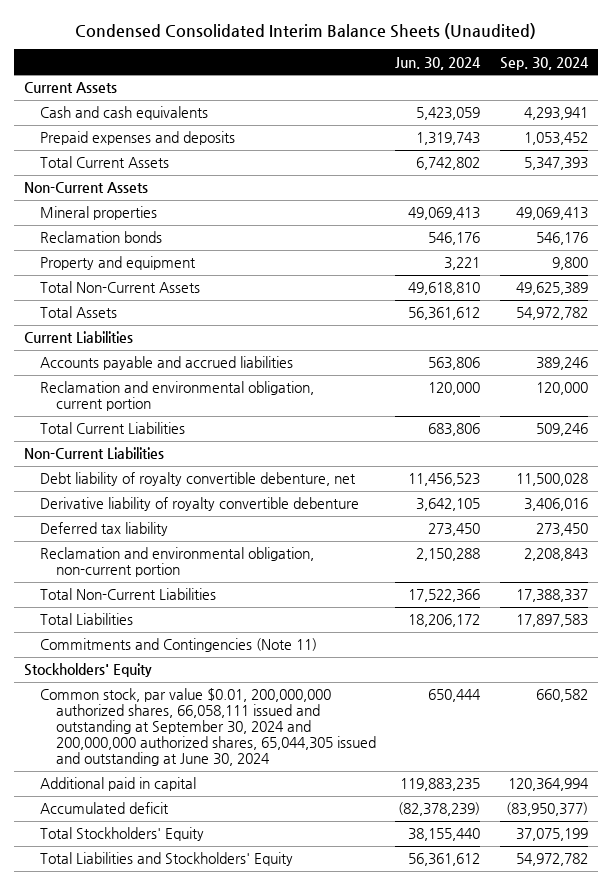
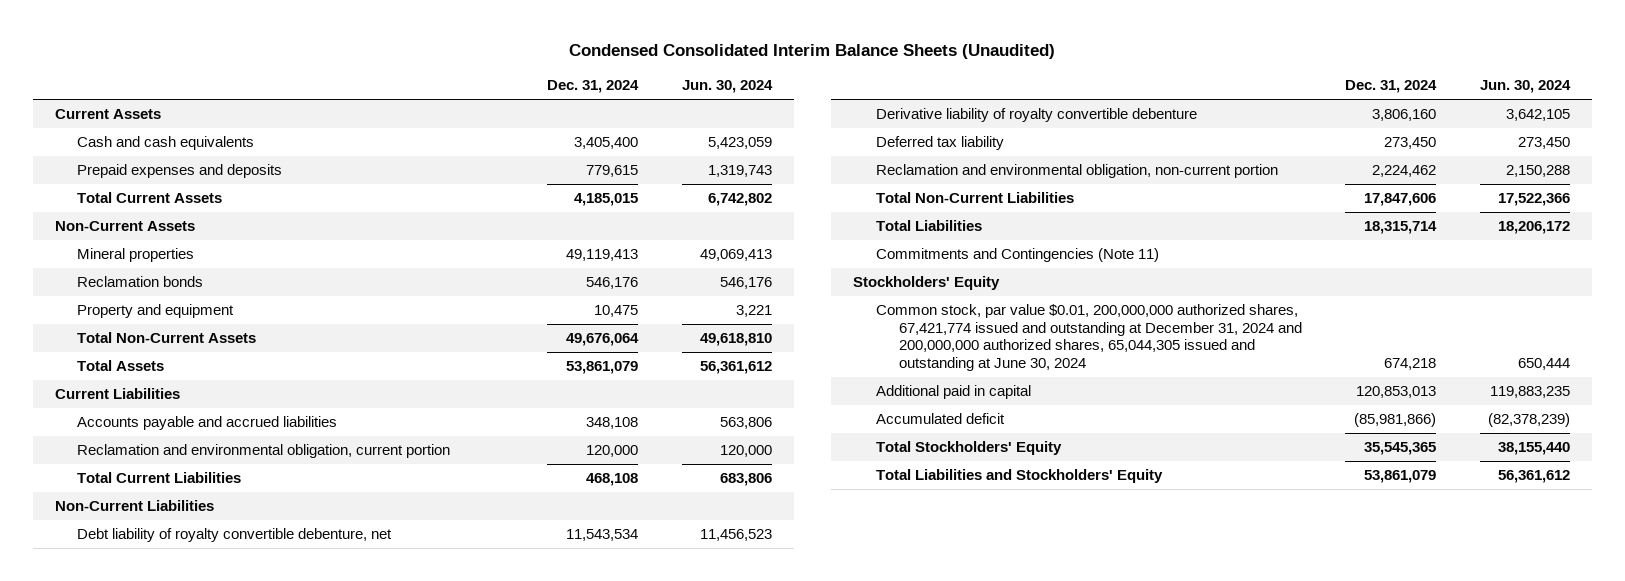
- | Jun. 30, 2024 | Sep. 30, 2024
+ | Dec. 31, 2024 | Jun. 30, 2024
- Common stock, par value $0.01, 200,000,000 authorized shares, 66,058,111 issued and outstanding at September 30, 2024 and 200,000,000 authorized shares, 65,044,305 issued and outstanding at June 30, 2024 | 650,444 | 660,582
+ Common stock, par value $0.01, 200,000,000 authorized shares, 67,421,774 issued and outstanding at December 31, 2024 and 200,000,000 authorized shares, 65,044,305 issued and outstanding at June 30, 2024 | 674,218 | 650,444

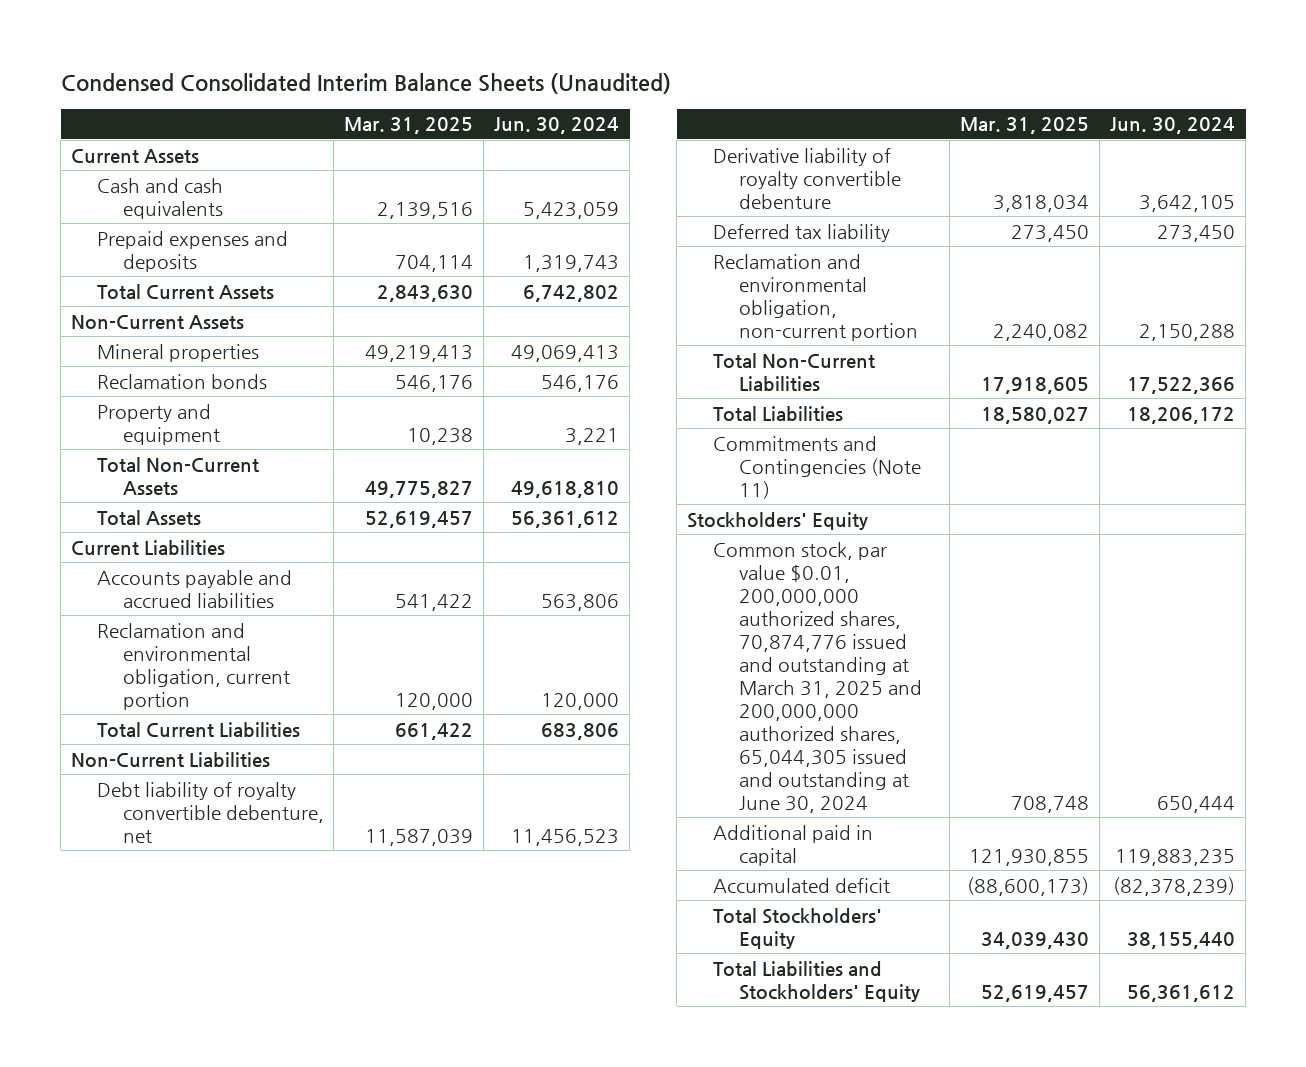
- | Dec. 31, 2024 | Jun. 30, 2024
+ | Mar. 31, 2025 | Jun. 30, 2024
- Common stock, par value $0.01, 200,000,000 authorized shares, 67,421,774 issued and outstanding at December 31, 2024 and 200,000,000 authorized shares, 65,044,305 issued and outstanding at June 30, 2024 | 674,218 | 650,444
+ Common stock, par value $0.01, 200,000,000 authorized shares, 70,874,776 issued and outstanding at March 31, 2025 and 200,000,000 authorized shares, 65,044,305 issued and outstanding at June 30, 2024 | 708,748 | 650,444

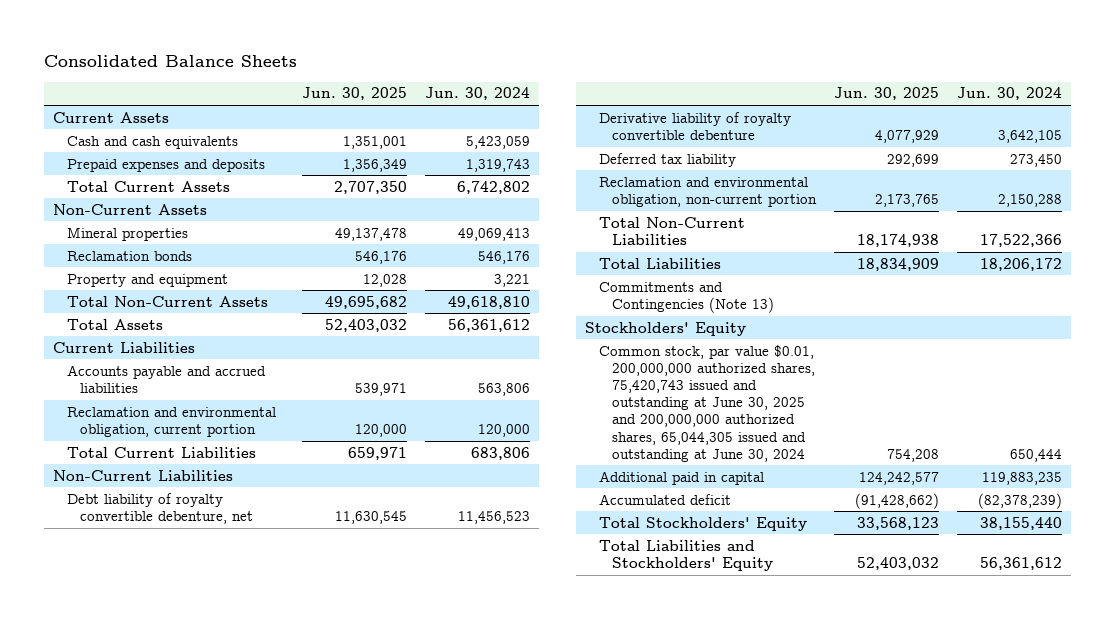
- Condensed Consolidated Interim Balance Sheets (Unaudited)
+ Consolidated Balance Sheets
- | Mar. 31, 2025 | Jun. 30, 2024
+ | Jun. 30, 2025 | Jun. 30, 2024
- Commitments and Contingencies (Note 11)
+ Commitments and Contingencies (Note 13)
- Common stock, par value $0.01, 200,000,000 authorized shares, 70,874,776 issued and outstanding at March 31, 2025 and 200,000,000 authorized shares, 65,044,305 issued and outstanding at June 30, 2024 | 708,748 | 650,444
+ Common stock, par value $0.01, 200,000,000 authorized shares, 75,420,743 issued and outstanding at June 30, 2025 and 200,000,000 authorized shares, 65,044,305 issued and outstanding at June 30, 2024 | 754,208 | 650,444

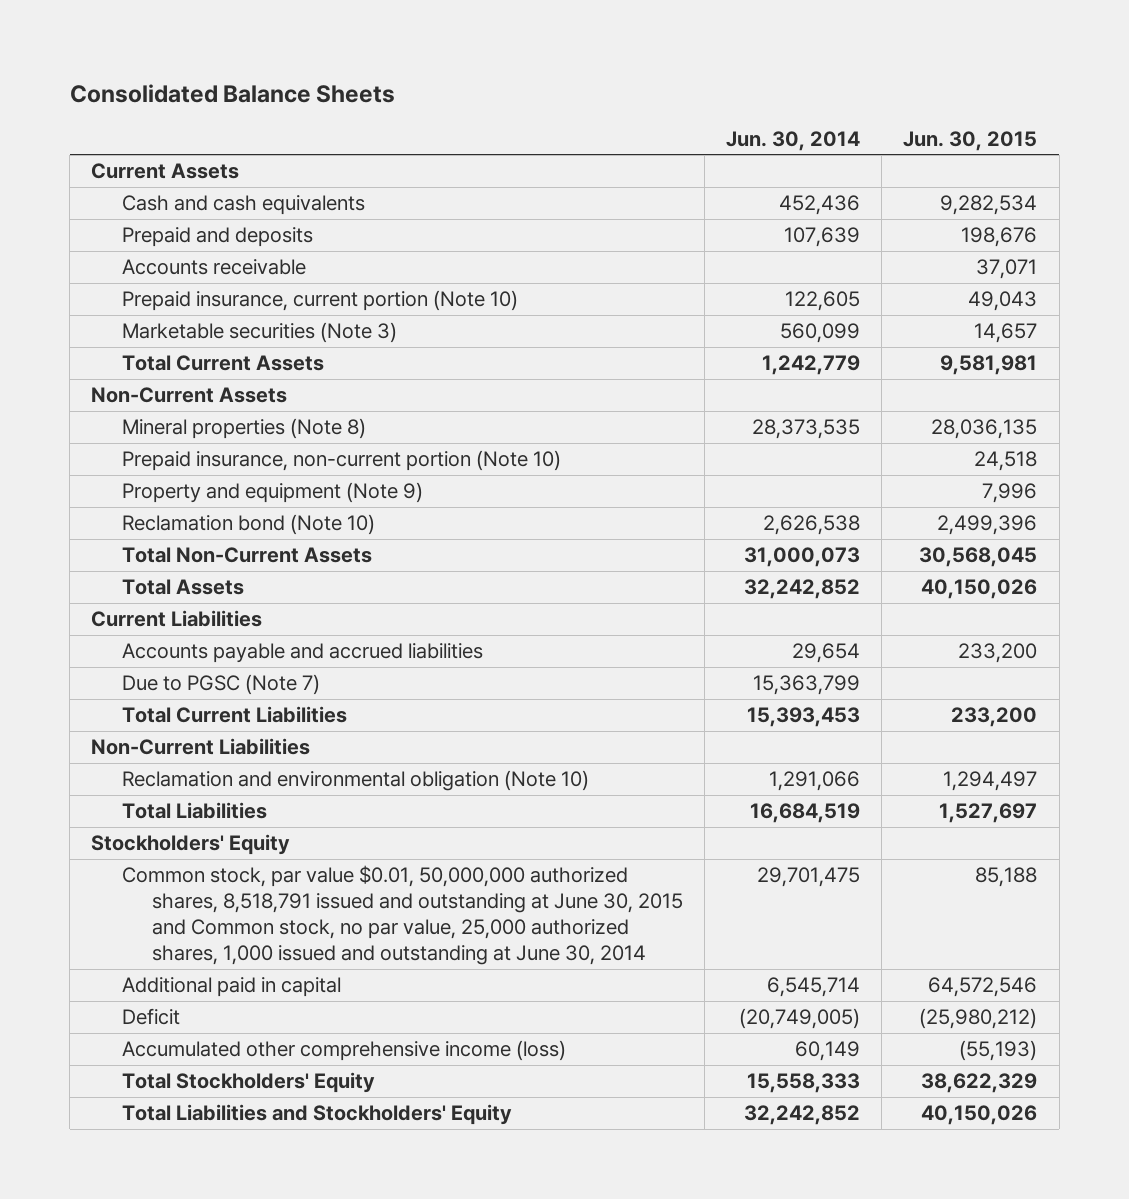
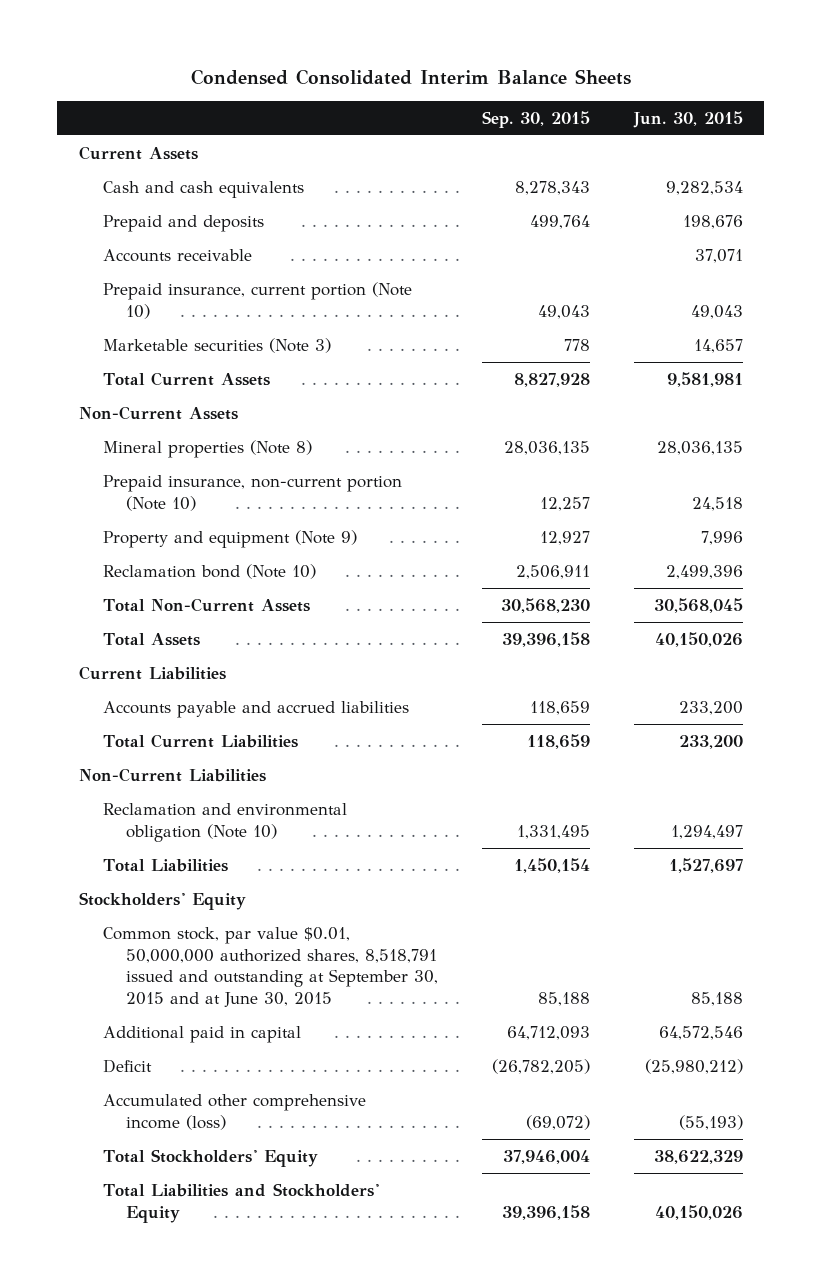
- Consolidated Balance Sheets
+ Condensed Consolidated Interim Balance Sheets
- | Jun. 30, 2014 | Jun. 30, 2015
+ | Sep. 30, 2015 | Jun. 30, 2015
- Due to PGSC (Note 7) | 15,363,799 |
- Common stock, par value $0.01, 50,000,000 authorized shares, 8,518,791 issued and outstanding at June 30, 2015 and Common stock, no par value, 25,000 authorized shares, 1,000 issued and outstanding at June 30, 2014 | 29,701,475 | 85,188
+ Common stock, par value $0.01, 50,000,000 authorized shares, 8,518,791 issued and outstanding at September 30, 2015 and at June 30, 2015 | 85,188 | 85,188

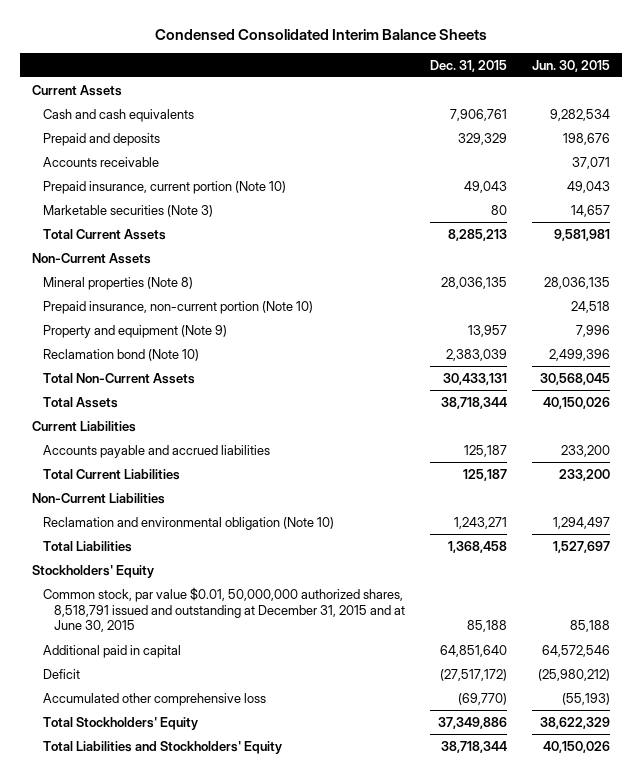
- | Sep. 30, 2015 | Jun. 30, 2015
+ | Dec. 31, 2015 | Jun. 30, 2015
- Common stock, par value $0.01, 50,000,000 authorized shares, 8,518,791 issued and outstanding at September 30, 2015 and at June 30, 2015 | 85,188 | 85,188
+ Common stock, par value $0.01, 50,000,000 authorized shares, 8,518,791 issued and outstanding at December 31, 2015 and at June 30, 2015 | 85,188 | 85,188
- Accumulated other comprehensive income (loss) | (69,072) | (55,193)
+ Accumulated other comprehensive loss | (69,770) | (55,193)

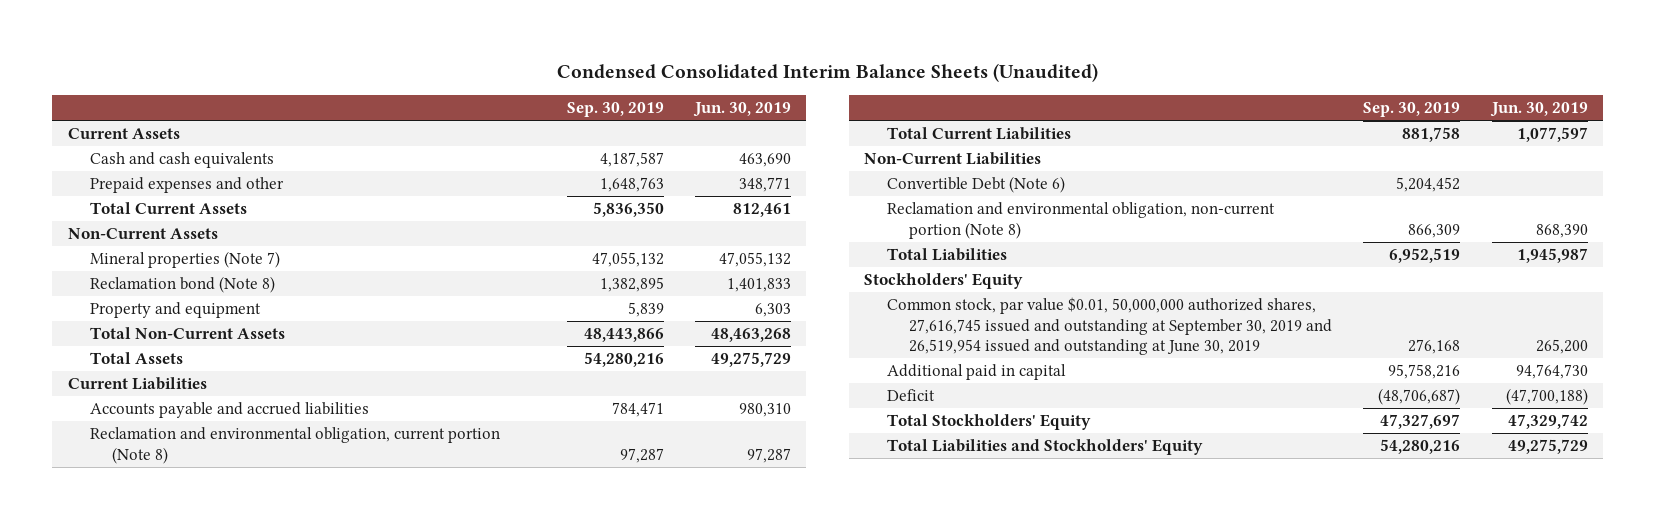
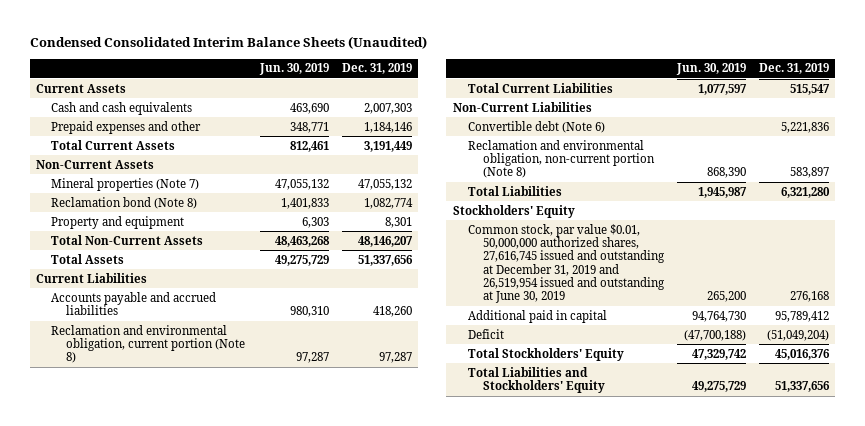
- | Sep. 30, 2019 | Jun. 30, 2019
+ | Jun. 30, 2019 | Dec. 31, 2019
- Convertible Debt (Note 6) | 5,204,452 |
+ Convertible debt (Note 6) | | 5,221,836
- Common stock, par value $0.01, 50,000,000 authorized shares, 27,616,745 issued and outstanding at September 30, 2019 and 26,519,954 issued and outstanding at June 30, 2019 | 276,168 | 265,200
+ Common stock, par value $0.01, 50,000,000 authorized shares, 27,616,745 issued and outstanding at December 31, 2019 and 26,519,954 issued and outstanding at June 30, 2019 | 265,200 | 276,168

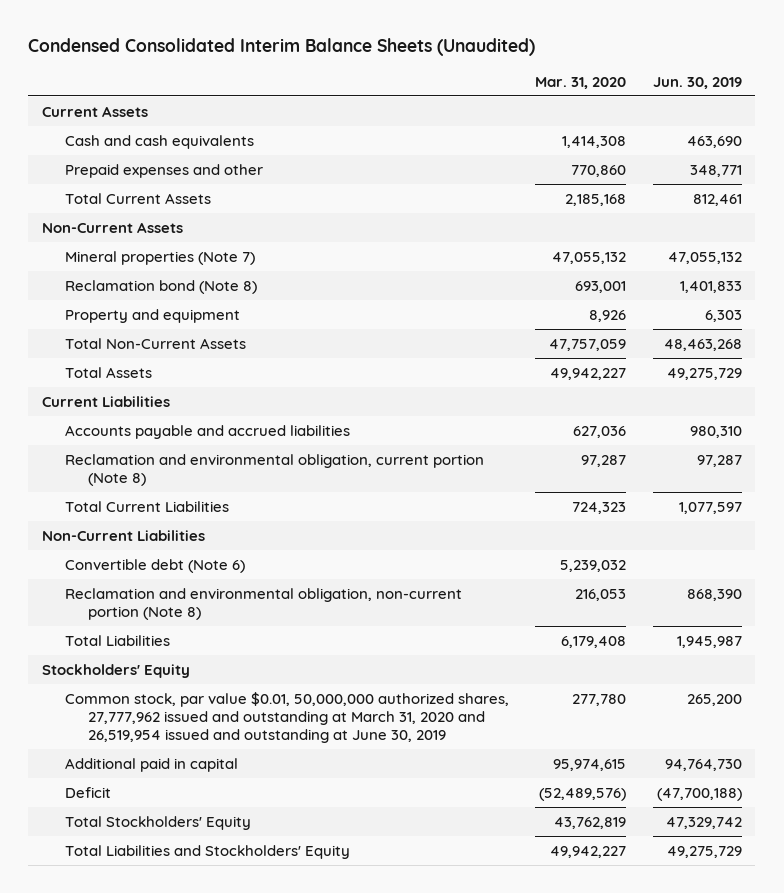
- | Jun. 30, 2019 | Dec. 31, 2019
+ | Mar. 31, 2020 | Jun. 30, 2019
- Common stock, par value $0.01, 50,000,000 authorized shares, 27,616,745 issued and outstanding at December 31, 2019 and 26,519,954 issued and outstanding at June 30, 2019 | 265,200 | 276,168
+ Common stock, par value $0.01, 50,000,000 authorized shares, 27,777,962 issued and outstanding at March 31, 2020 and 26,519,954 issued and outstanding at June 30, 2019 | 277,780 | 265,200

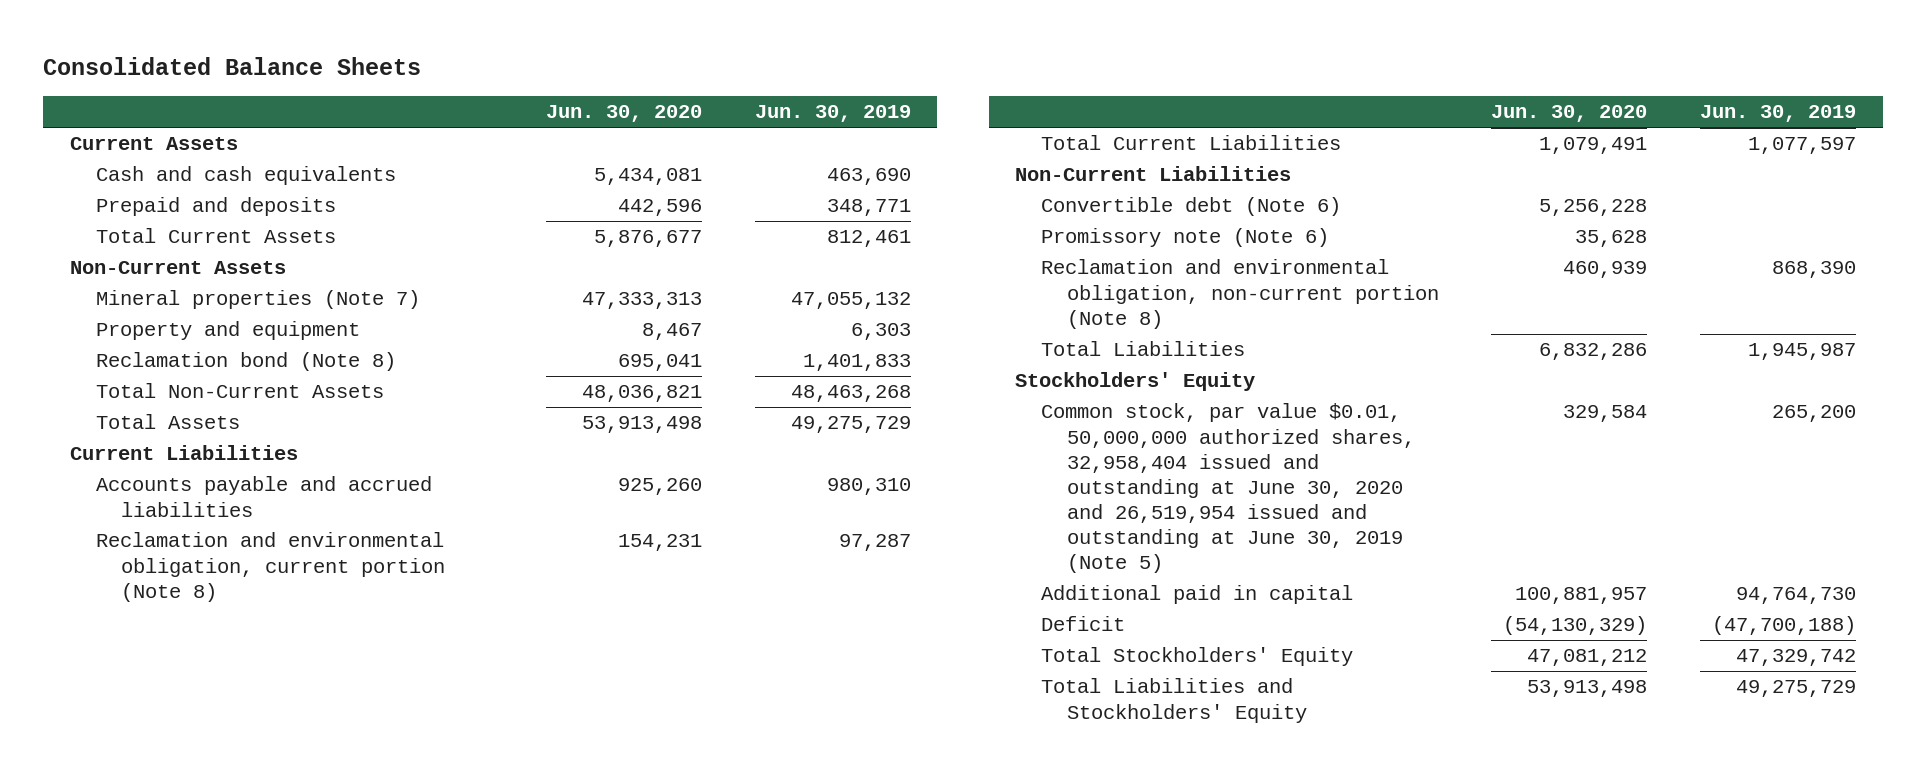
- Condensed Consolidated Interim Balance Sheets (Unaudited)
+ Consolidated Balance Sheets
- | Mar. 31, 2020 | Jun. 30, 2019
+ | Jun. 30, 2020 | Jun. 30, 2019
- Prepaid expenses and other | 770,860 | 348,771
+ Prepaid and deposits | 442,596 | 348,771
moved down: Reclamation bond (Note 8) | 695,041 | 1,401,833
+ Promissory note (Note 6) | 35,628 |
- Common stock, par value $0.01, 50,000,000 authorized shares, 27,777,962 issued and outstanding at March 31, 2020 and 26,519,954 issued and outstanding at June 30, 2019 | 277,780 | 265,200
+ Common stock, par value $0.01, 50,000,000 authorized shares, 32,958,404 issued and outstanding at June 30, 2020 and 26,519,954 issued and outstanding at June 30, 2019 (Note 5) | 329,584 | 265,200

